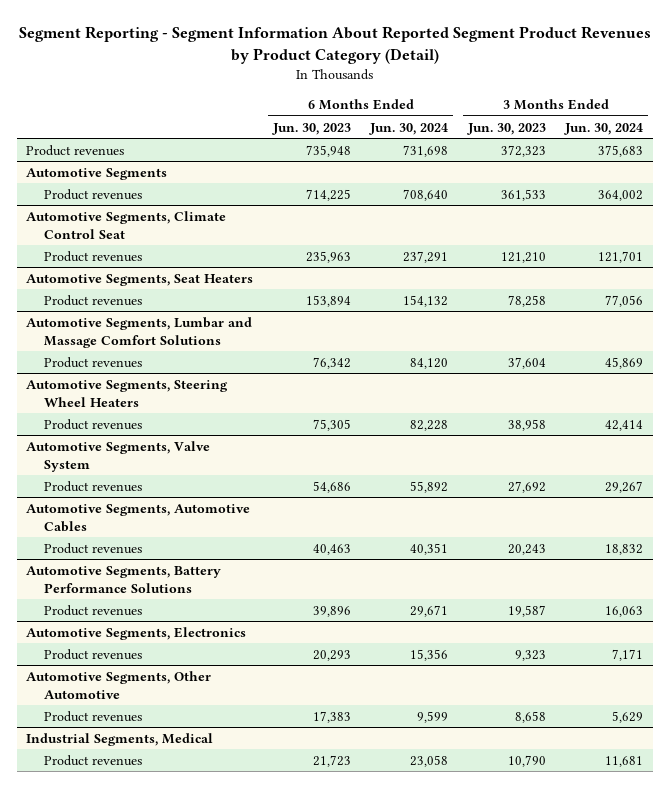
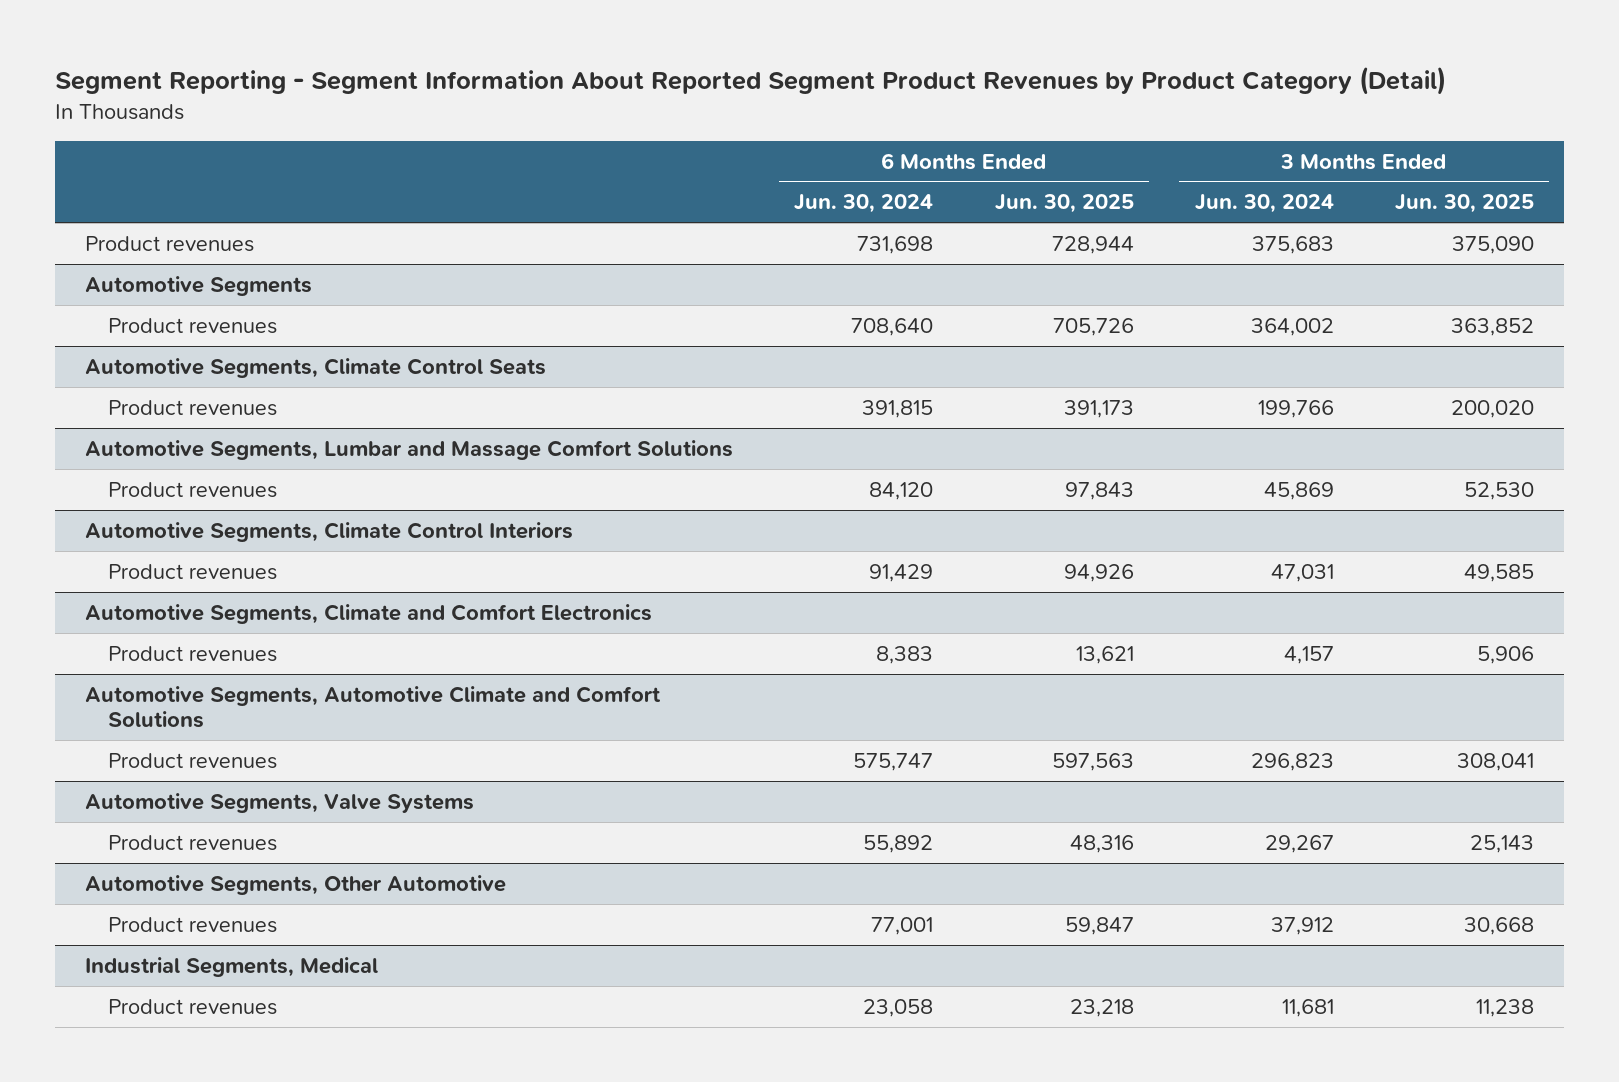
- | 6 Months Ended Jun. 30, 2023 | 6 Months Ended Jun. 30, 2024 | 3 Months Ended Jun. 30, 2023 | 3 Months Ended Jun. 30, 2024
+ | 6 Months Ended Jun. 30, 2024 | 6 Months Ended Jun. 30, 2025 | 3 Months Ended Jun. 30, 2024 | 3 Months Ended Jun. 30, 2025
- Automotive Segments, Climate Control Seat
- Product revenues | 235,963 | 237,291 | 121,210 | 121,701
- Automotive Segments, Seat Heaters
- Product revenues | 153,894 | 154,132 | 78,258 | 77,056
+ Automotive Segments, Climate Control Seats
+ Product revenues | 391,815 | 391,173 | 199,766 | 200,020
- Automotive Segments, Steering Wheel Heaters
- Product revenues | 75,305 | 82,228 | 38,958 | 42,414
- Automotive Segments, Valve System
+ Automotive Segments, Climate Control Interiors
+ Product revenues | 91,429 | 94,926 | 47,031 | 49,585
+ Automotive Segments, Climate and Comfort Electronics
+ Product revenues | 8,383 | 13,621 | 4,157 | 5,906
+ Automotive Segments, Automotive Climate and Comfort Solutions
+ Product revenues | 575,747 | 597,563 | 296,823 | 308,041
+ Automotive Segments, Valve Systems
- Automotive Segments, Automotive Cables
- Product revenues | 40,463 | 40,351 | 20,243 | 18,832
- Automotive Segments, Battery Performance Solutions
- Product revenues | 39,896 | 29,671 | 19,587 | 16,063
- Automotive Segments, Electronics
- Product revenues | 20,293 | 15,356 | 9,323 | 7,171
@ Automotive Segments, Other Automotive
- Product revenues | 17,383 | 9,599 | 8,658 | 5,629
+ Product revenues | 77,001 | 59,847 | 37,912 | 30,668

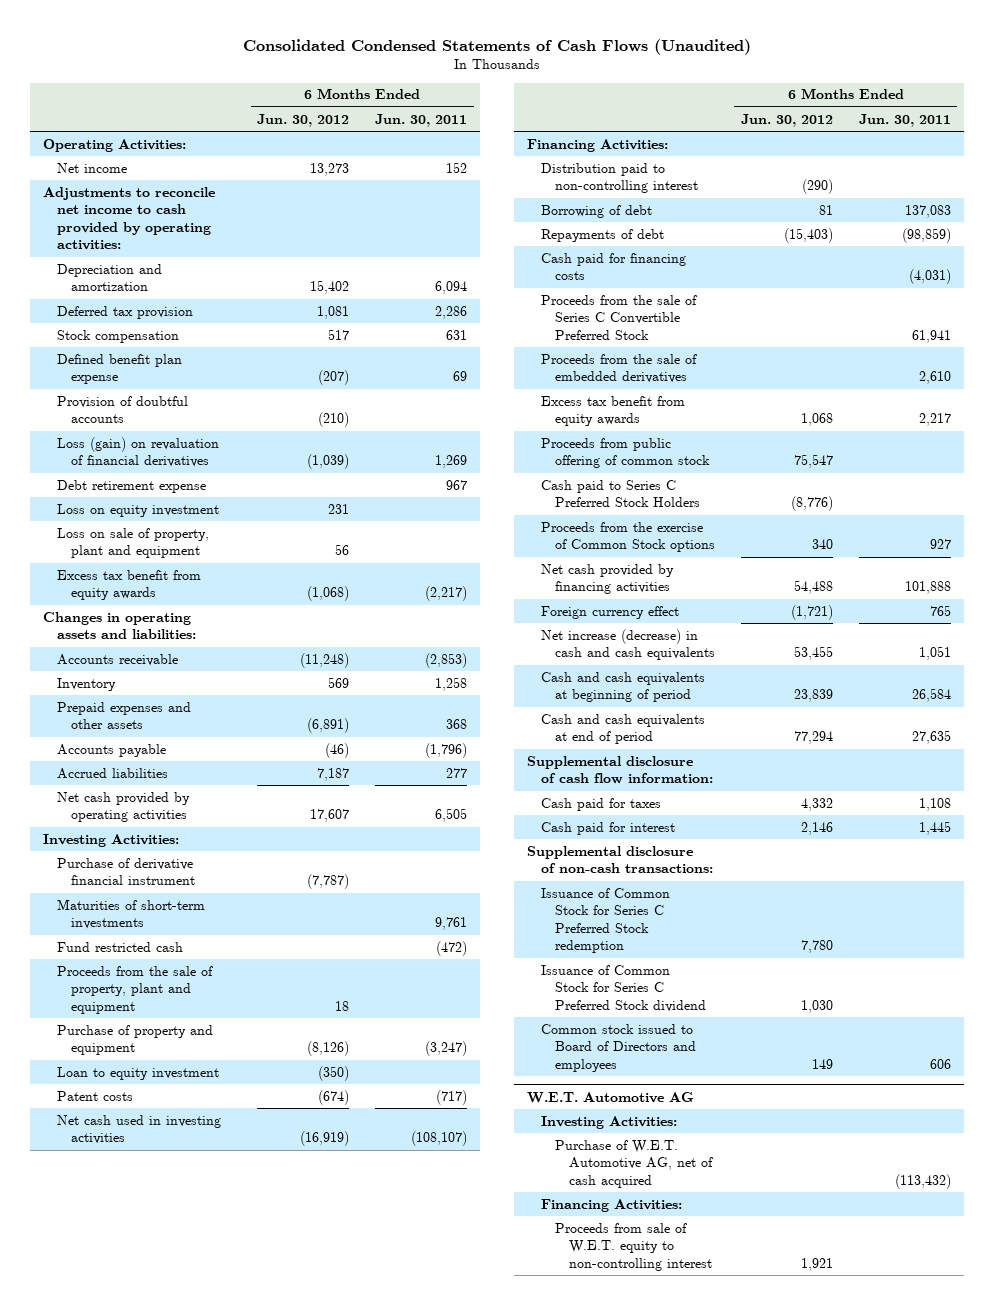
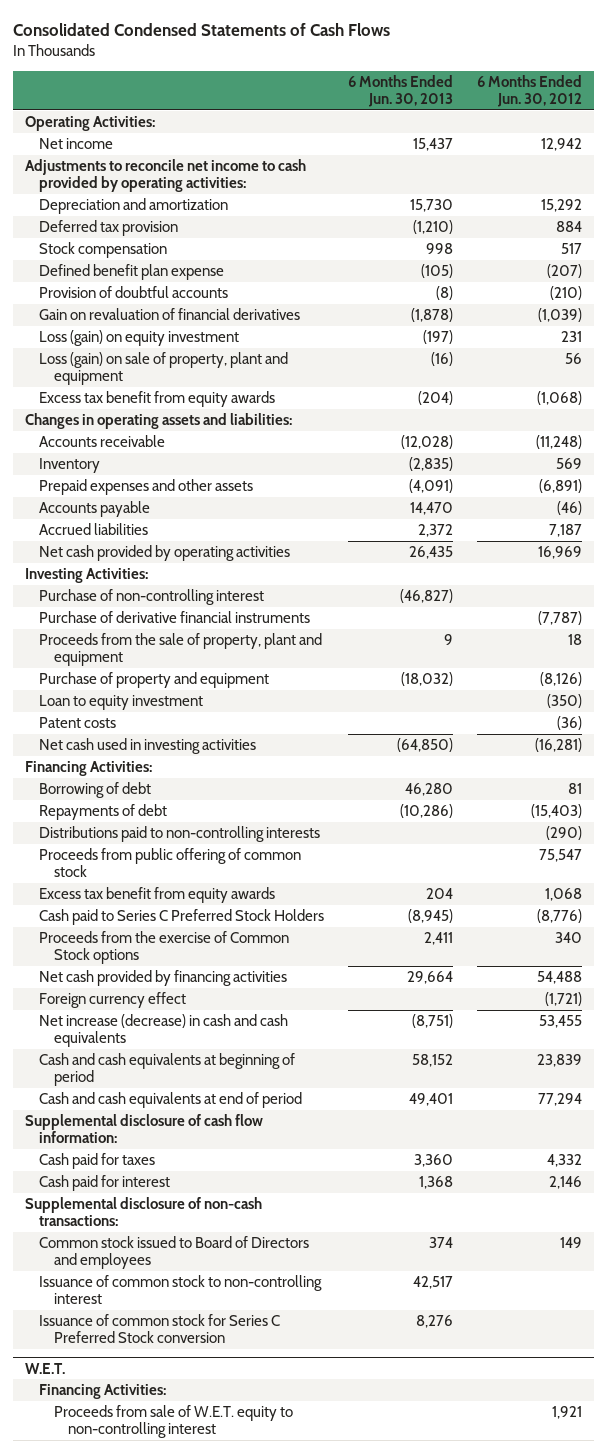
- Consolidated Condensed Statements of Cash Flows (Unaudited)
+ Consolidated Condensed Statements of Cash Flows
- | 6 Months Ended Jun. 30, 2012 | 6 Months Ended Jun. 30, 2011
+ | 6 Months Ended Jun. 30, 2013 | 6 Months Ended Jun. 30, 2012
- Net income | 13,273 | 152
+ Net income | 15,437 | 12,942
- Depreciation and amortization | 15,402 | 6,094
- Deferred tax provision | 1,081 | 2,286
+ Depreciation and amortization | 15,730 | 15,292
+ Deferred tax provision | (1,210) | 884
- Loss (gain) on revaluation of financial derivatives | (1,039) | 1,269
- Debt retirement expense | | 967
- Loss on equity investment | 231 |
- Loss on sale of property, plant and equipment | 56 |
+ Gain on revaluation of financial derivatives | (1,878) | (1,039)
+ Loss (gain) on equity investment | (197) | 231
+ Loss (gain) on sale of property, plant and equipment | (16) | 56
- Net cash provided by operating activities | 17,607 | 6,505
+ Net cash provided by operating activities | 26,435 | 16,969
- Purchase of derivative financial instrument | (7,787) |
- Maturities of short-term investments | | 9,761
- Fund restricted cash | | (472)
+ Purchase of non-controlling interest | (46,827) |
+ Purchase of derivative financial instruments | | (7,787)
- Patent costs | (674) | (717)
- Net cash used in investing activities | (16,919) | (108,107)
+ Patent costs | | (36)
+ Net cash used in investing activities | (64,850) | (16,281)
- Distribution paid to non-controlling interest | (290) |
- Cash paid for financing costs | | (4,031)
- Proceeds from the sale of Series C Convertible Preferred Stock | | 61,941
- Proceeds from the sale of embedded derivatives | | 2,610
+ Distributions paid to non-controlling interests | | (290)
moved down: Excess tax benefit from equity awards | 204 | 1,068
- Issuance of Common Stock for Series C Preferred Stock redemption | 7,780 |
- Issuance of Common Stock for Series C Preferred Stock dividend | 1,030 |
- W.E.T. Automotive AG
- Investing Activities:
- Purchase of W.E.T. Automotive AG, net of cash acquired | | (113,432)
+ Issuance of common stock to non-controlling interest | 42,517 |
+ Issuance of common stock for Series C Preferred Stock conversion | 8,276 |
+ W.E.T.

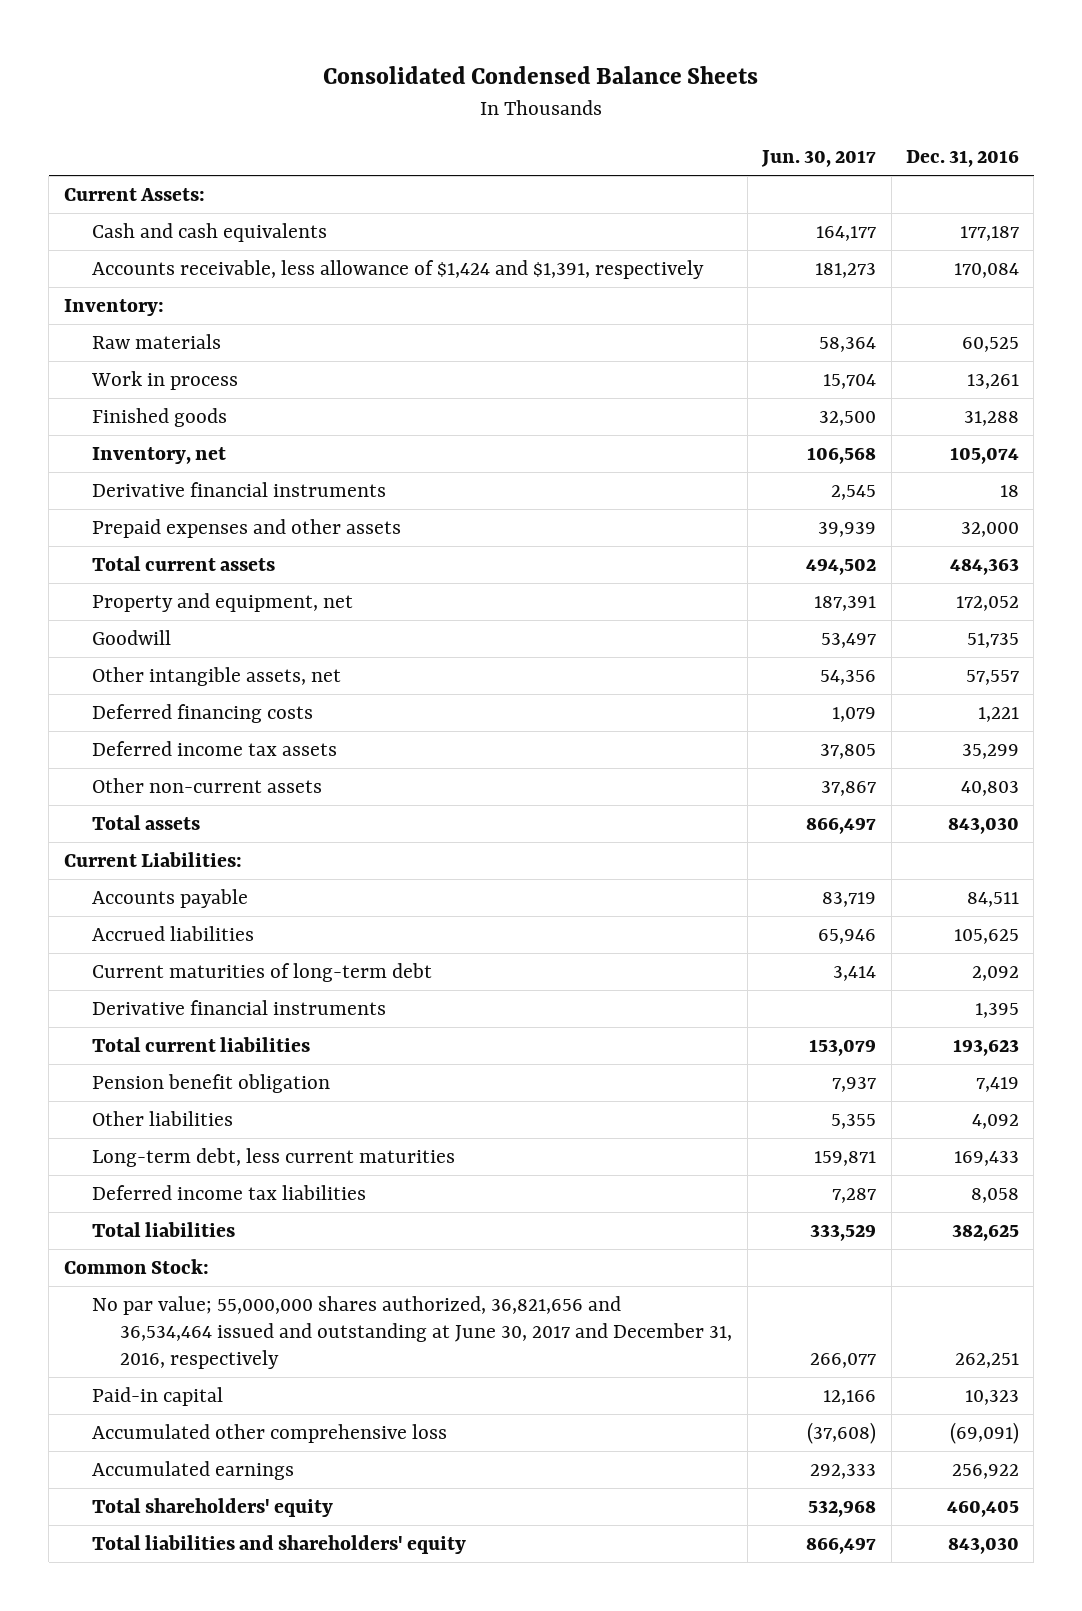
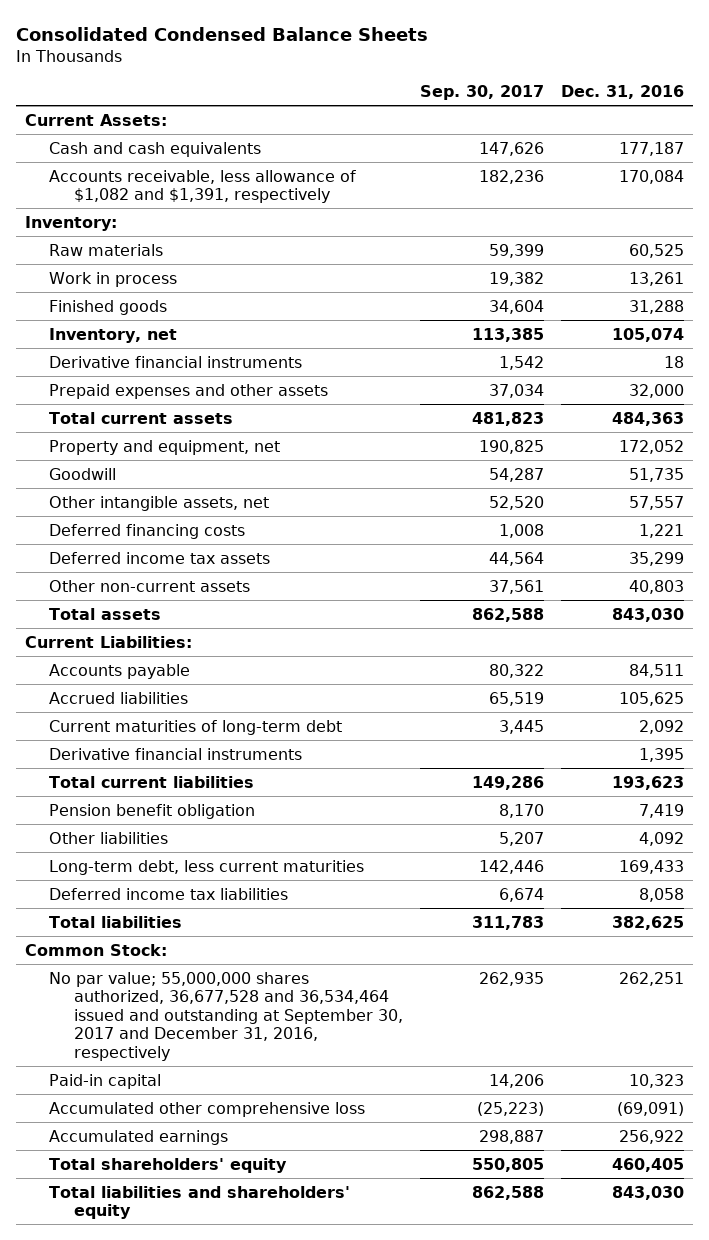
- | Jun. 30, 2017 | Dec. 31, 2016
+ | Sep. 30, 2017 | Dec. 31, 2016
- Accounts receivable, less allowance of $1,424 and $1,391, respectively | 181,273 | 170,084
+ Accounts receivable, less allowance of $1,082 and $1,391, respectively | 182,236 | 170,084
- No par value; 55,000,000 shares authorized, 36,821,656 and 36,534,464 issued and outstanding at June 30, 2017 and December 31, 2016, respectively | 266,077 | 262,251
+ No par value; 55,000,000 shares authorized, 36,677,528 and 36,534,464 issued and outstanding at September 30, 2017 and December 31, 2016, respectively | 262,935 | 262,251

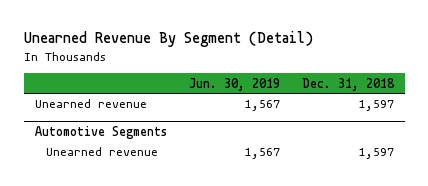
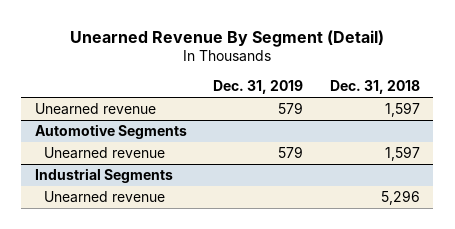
- | Jun. 30, 2019 | Dec. 31, 2018
+ | Dec. 31, 2019 | Dec. 31, 2018
+ Industrial Segments
+ Unearned revenue | | 5,296

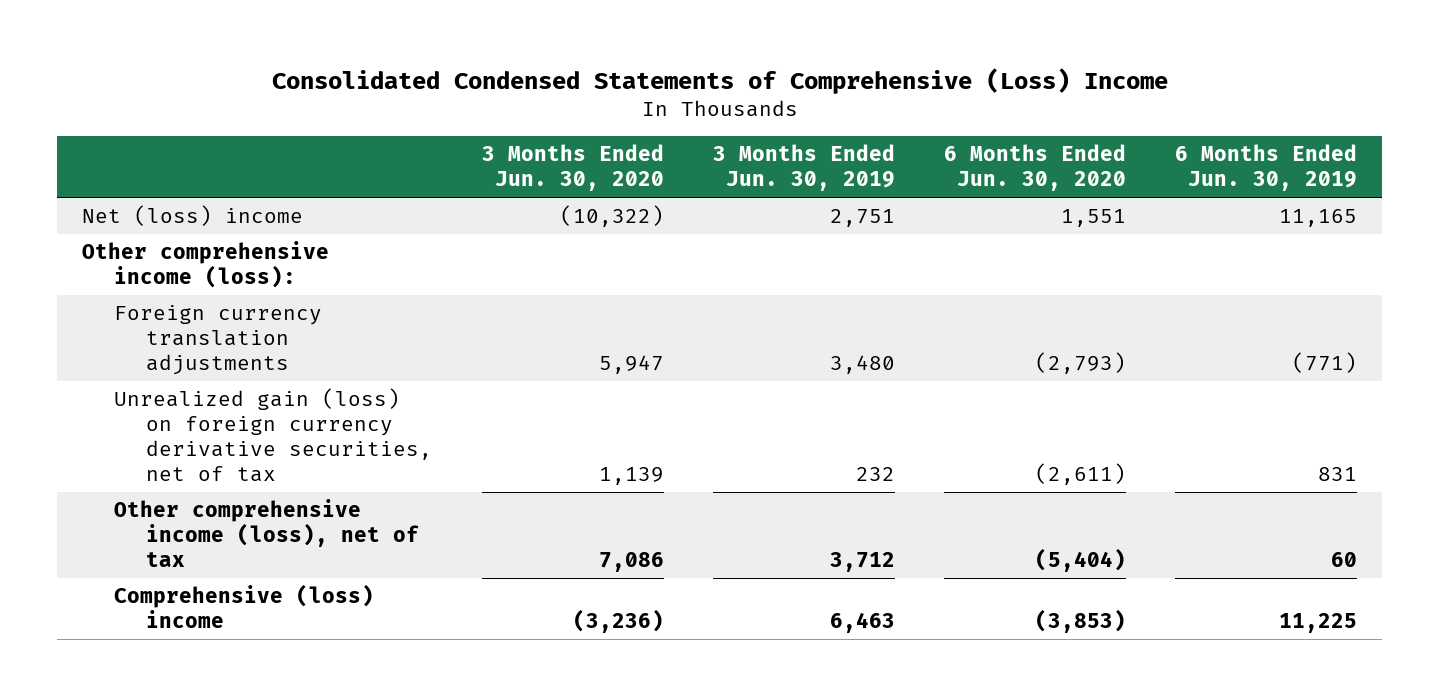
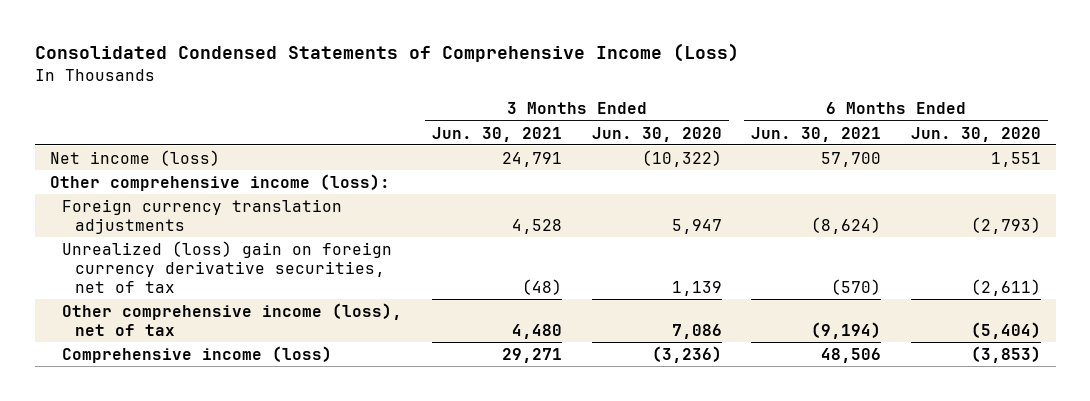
- Consolidated Condensed Statements of Comprehensive (Loss) Income
+ Consolidated Condensed Statements of Comprehensive Income (Loss)
- | 3 Months Ended Jun. 30, 2020 | 3 Months Ended Jun. 30, 2019 | 6 Months Ended Jun. 30, 2020 | 6 Months Ended Jun. 30, 2019
+ | 3 Months Ended Jun. 30, 2021 | 3 Months Ended Jun. 30, 2020 | 6 Months Ended Jun. 30, 2021 | 6 Months Ended Jun. 30, 2020
- Net (loss) income | (10,322) | 2,751 | 1,551 | 11,165
+ Net income (loss) | 24,791 | (10,322) | 57,700 | 1,551
- Unrealized gain (loss) on foreign currency derivative securities, net of tax | 1,139 | 232 | (2,611) | 831
+ Unrealized (loss) gain on foreign currency derivative securities, net of tax | (48) | 1,139 | (570) | (2,611)
- Comprehensive (loss) income | (3,236) | 6,463 | (3,853) | 11,225
+ Comprehensive income (loss) | 29,271 | (3,236) | 48,506 | (3,853)

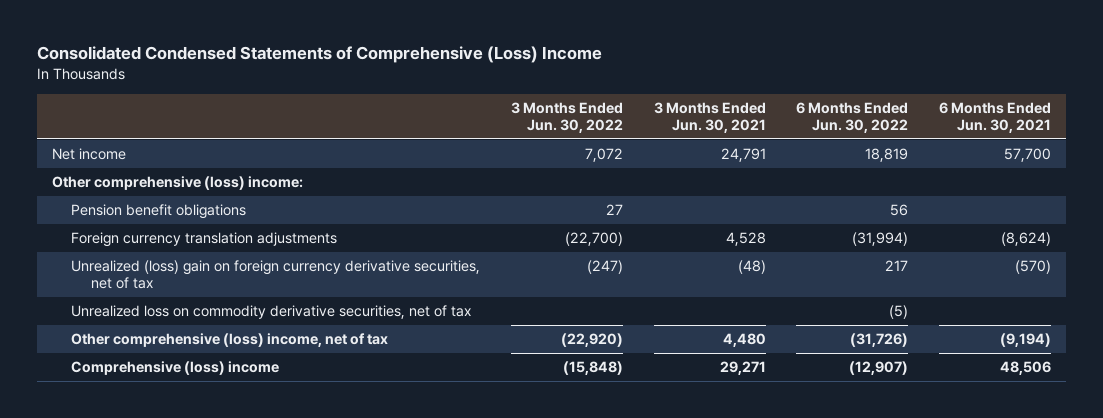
- Consolidated Condensed Statements of Comprehensive Income (Loss)
+ Consolidated Condensed Statements of Comprehensive (Loss) Income
- | 3 Months Ended Jun. 30, 2021 | 3 Months Ended Jun. 30, 2020 | 6 Months Ended Jun. 30, 2021 | 6 Months Ended Jun. 30, 2020
+ | 3 Months Ended Jun. 30, 2022 | 3 Months Ended Jun. 30, 2021 | 6 Months Ended Jun. 30, 2022 | 6 Months Ended Jun. 30, 2021
- Net income (loss) | 24,791 | (10,322) | 57,700 | 1,551
- Other comprehensive income (loss):
+ Net income | 7,072 | 24,791 | 18,819 | 57,700
+ Other comprehensive (loss) income:
+ Pension benefit obligations | 27 | | 56 |
- Other comprehensive income (loss), net of tax | 4,480 | 7,086 | (9,194) | (5,404)
- Comprehensive income (loss) | 29,271 | (3,236) | 48,506 | (3,853)
+ Unrealized loss on commodity derivative securities, net of tax | | | (5) |
+ Other comprehensive (loss) income, net of tax | (22,920) | 4,480 | (31,726) | (9,194)
+ Comprehensive (loss) income | (15,848) | 29,271 | (12,907) | 48,506

